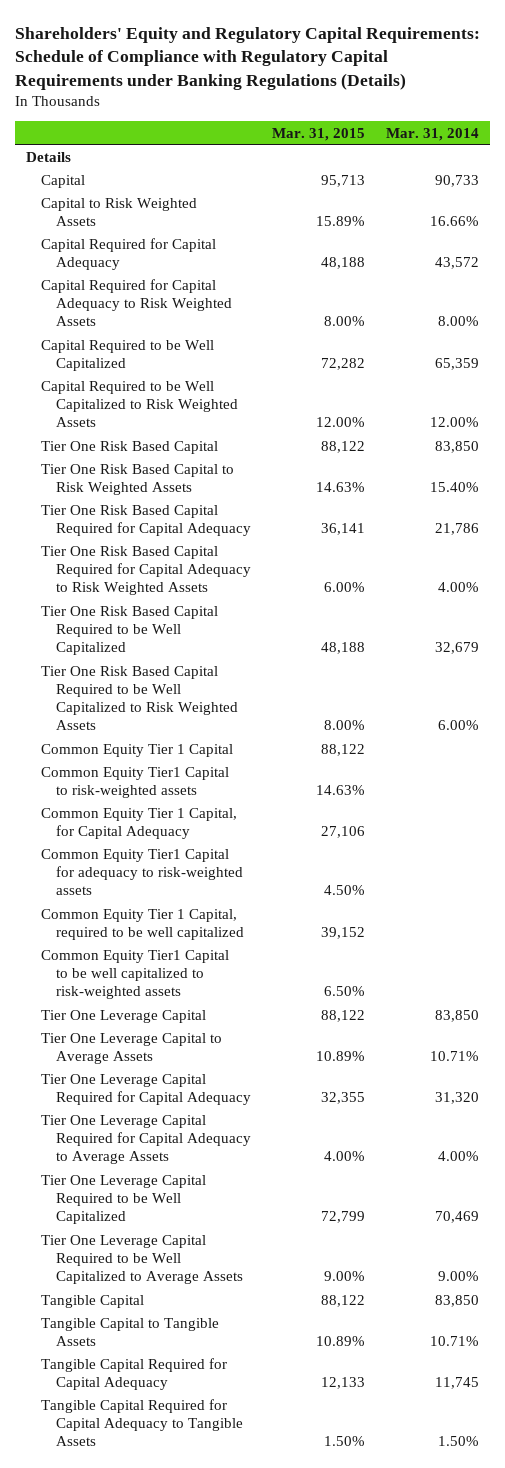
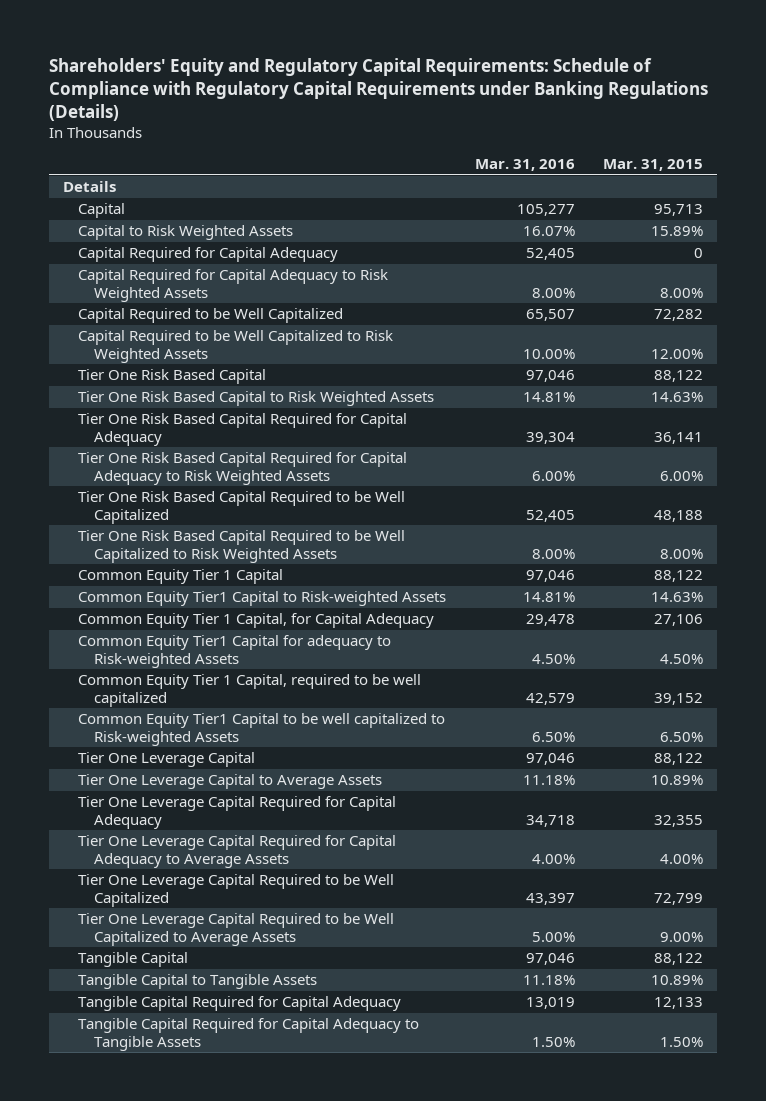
- | Mar. 31, 2015 | Mar. 31, 2014
+ | Mar. 31, 2016 | Mar. 31, 2015
- Capital Required for Capital Adequacy | 48,188 | 43,572
+ Capital Required for Capital Adequacy | 52,405 | 0
- Common Equity Tier1 Capital to risk-weighted assets | 14.63% |
+ Common Equity Tier1 Capital to Risk-weighted Assets | 14.81% | 14.63%
- Common Equity Tier1 Capital for adequacy to risk-weighted assets | 4.50% |
+ Common Equity Tier1 Capital for adequacy to Risk-weighted Assets | 4.50% | 4.50%
- Common Equity Tier1 Capital to be well capitalized to risk-weighted assets | 6.50% |
+ Common Equity Tier1 Capital to be well capitalized to Risk-weighted Assets | 6.50% | 6.50%

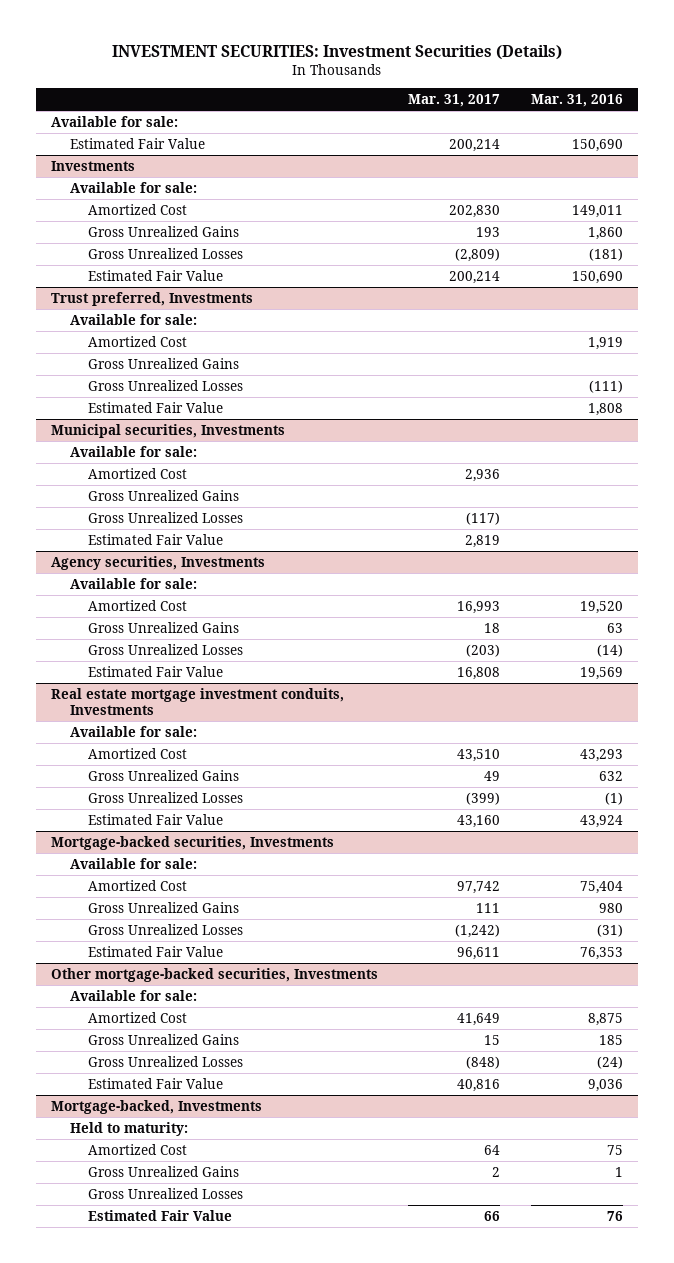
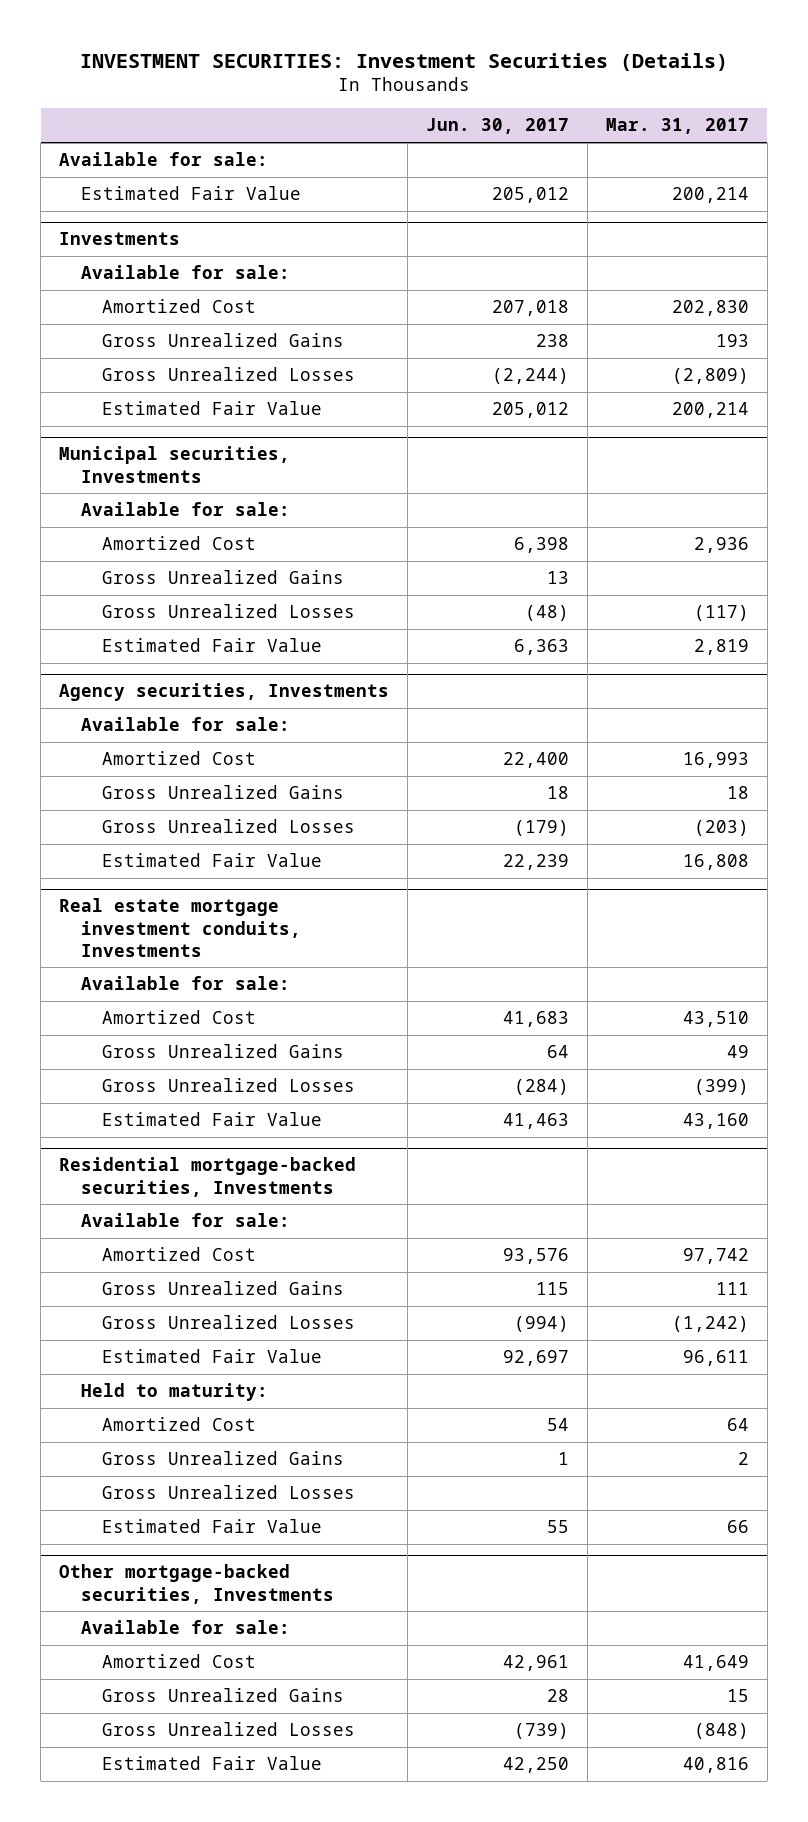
- | Mar. 31, 2017 | Mar. 31, 2016
+ | Jun. 30, 2017 | Mar. 31, 2017
- Trust preferred, Investments
- Available for sale:
- Amortized Cost | | 1,919
- Gross Unrealized Gains
- Gross Unrealized Losses | | (111)
- Estimated Fair Value | | 1,808
- Mortgage-backed securities, Investments
+ Residential mortgage-backed securities, Investments
+ Held to maturity:
+ Amortized Cost | 54 | 64
+ Gross Unrealized Gains | 1 | 2
+ Gross Unrealized Losses
+ Estimated Fair Value | 55 | 66
- Mortgage-backed, Investments
- Held to maturity:
- Amortized Cost | 64 | 75
- Gross Unrealized Gains | 2 | 1
- Gross Unrealized Losses
- Estimated Fair Value | 66 | 76

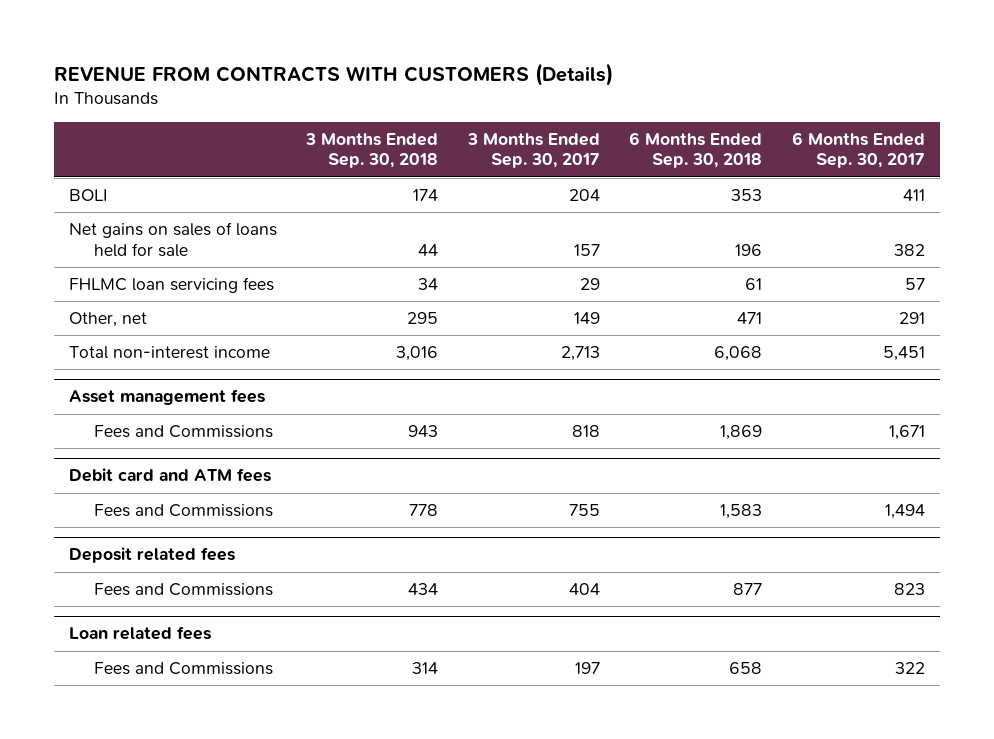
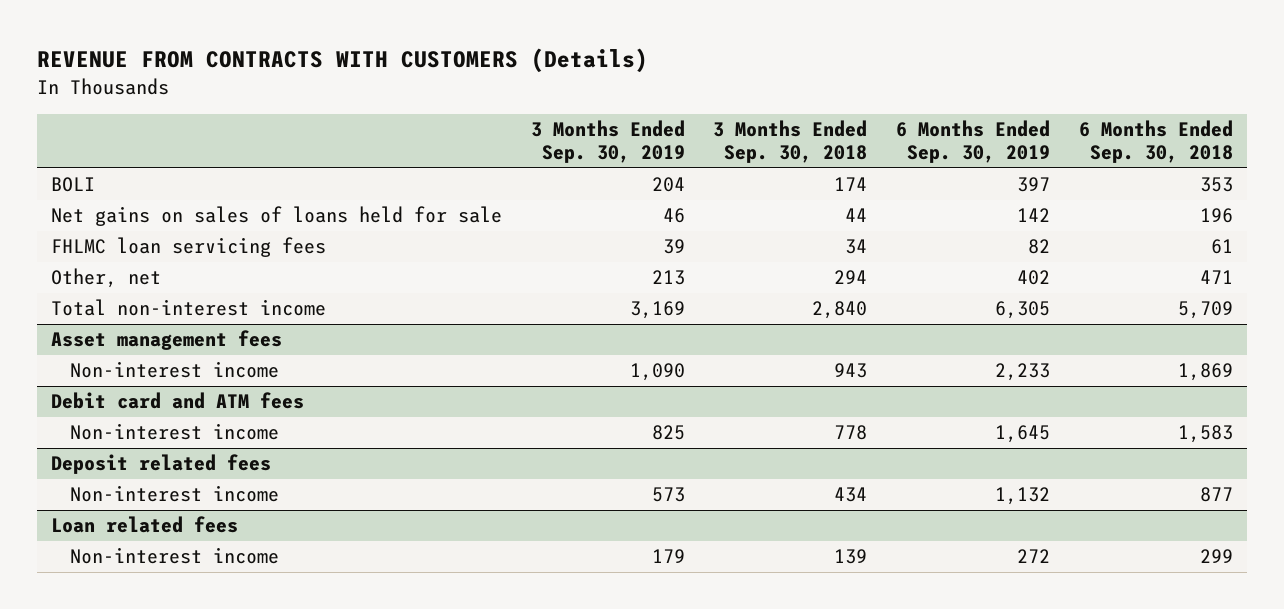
- | 3 Months Ended Sep. 30, 2018 | 3 Months Ended Sep. 30, 2017 | 6 Months Ended Sep. 30, 2018 | 6 Months Ended Sep. 30, 2017
+ | 3 Months Ended Sep. 30, 2019 | 3 Months Ended Sep. 30, 2018 | 6 Months Ended Sep. 30, 2019 | 6 Months Ended Sep. 30, 2018
- Other, net | 295 | 149 | 471 | 291
- Total non-interest income | 3,016 | 2,713 | 6,068 | 5,451
+ Other, net | 213 | 294 | 402 | 471
+ Total non-interest income | 3,169 | 2,840 | 6,305 | 5,709
@ Asset management fees
- Fees and Commissions | 943 | 818 | 1,869 | 1,671
+ Non-interest income | 1,090 | 943 | 2,233 | 1,869
@ Debit card and ATM fees
- Fees and Commissions | 778 | 755 | 1,583 | 1,494
+ Non-interest income | 825 | 778 | 1,645 | 1,583
@ Deposit related fees
- Fees and Commissions | 434 | 404 | 877 | 823
+ Non-interest income | 573 | 434 | 1,132 | 877
@ Loan related fees
- Fees and Commissions | 314 | 197 | 658 | 322
+ Non-interest income | 179 | 139 | 272 | 299

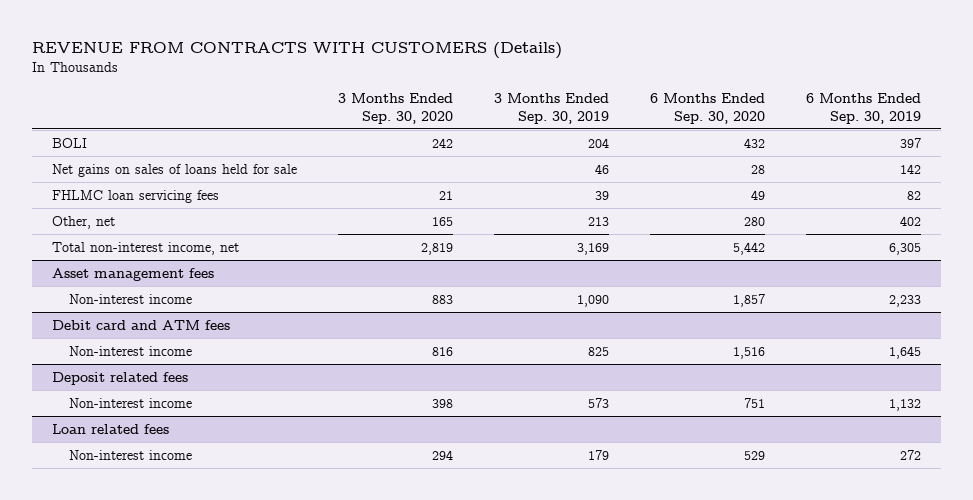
- | 3 Months Ended Sep. 30, 2019 | 3 Months Ended Sep. 30, 2018 | 6 Months Ended Sep. 30, 2019 | 6 Months Ended Sep. 30, 2018
+ | 3 Months Ended Sep. 30, 2020 | 3 Months Ended Sep. 30, 2019 | 6 Months Ended Sep. 30, 2020 | 6 Months Ended Sep. 30, 2019
- Total non-interest income | 3,169 | 2,840 | 6,305 | 5,709
+ Total non-interest income, net | 2,819 | 3,169 | 5,442 | 6,305

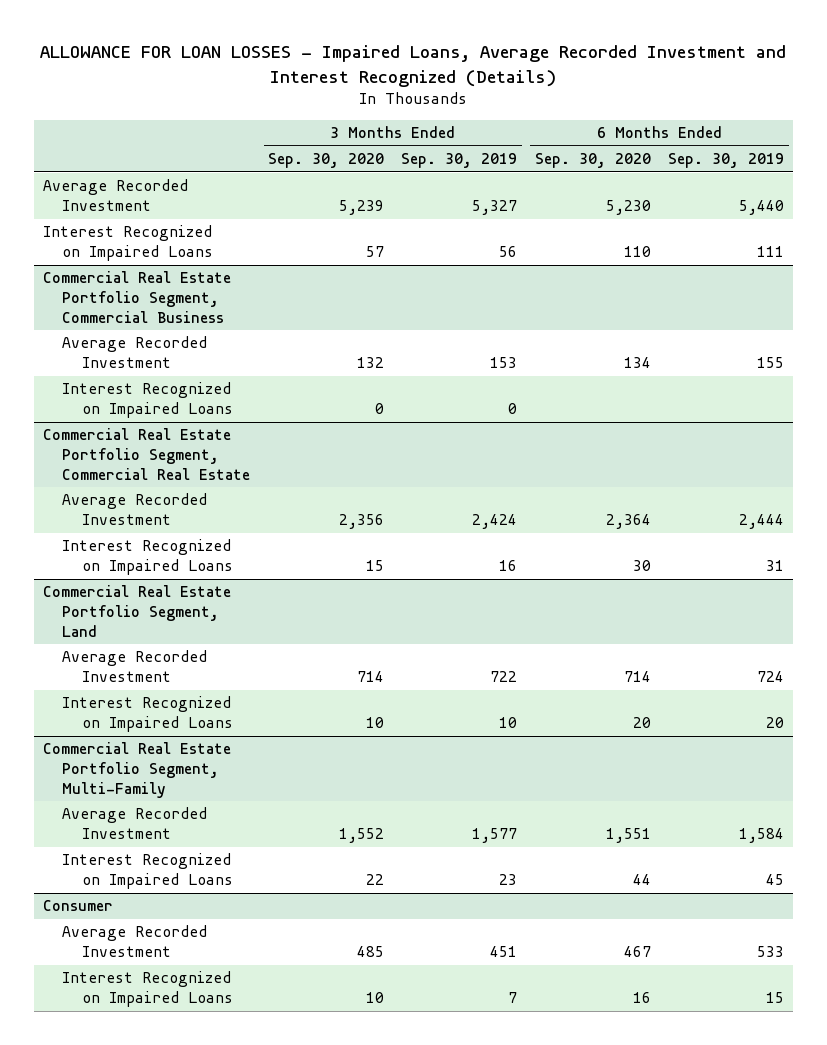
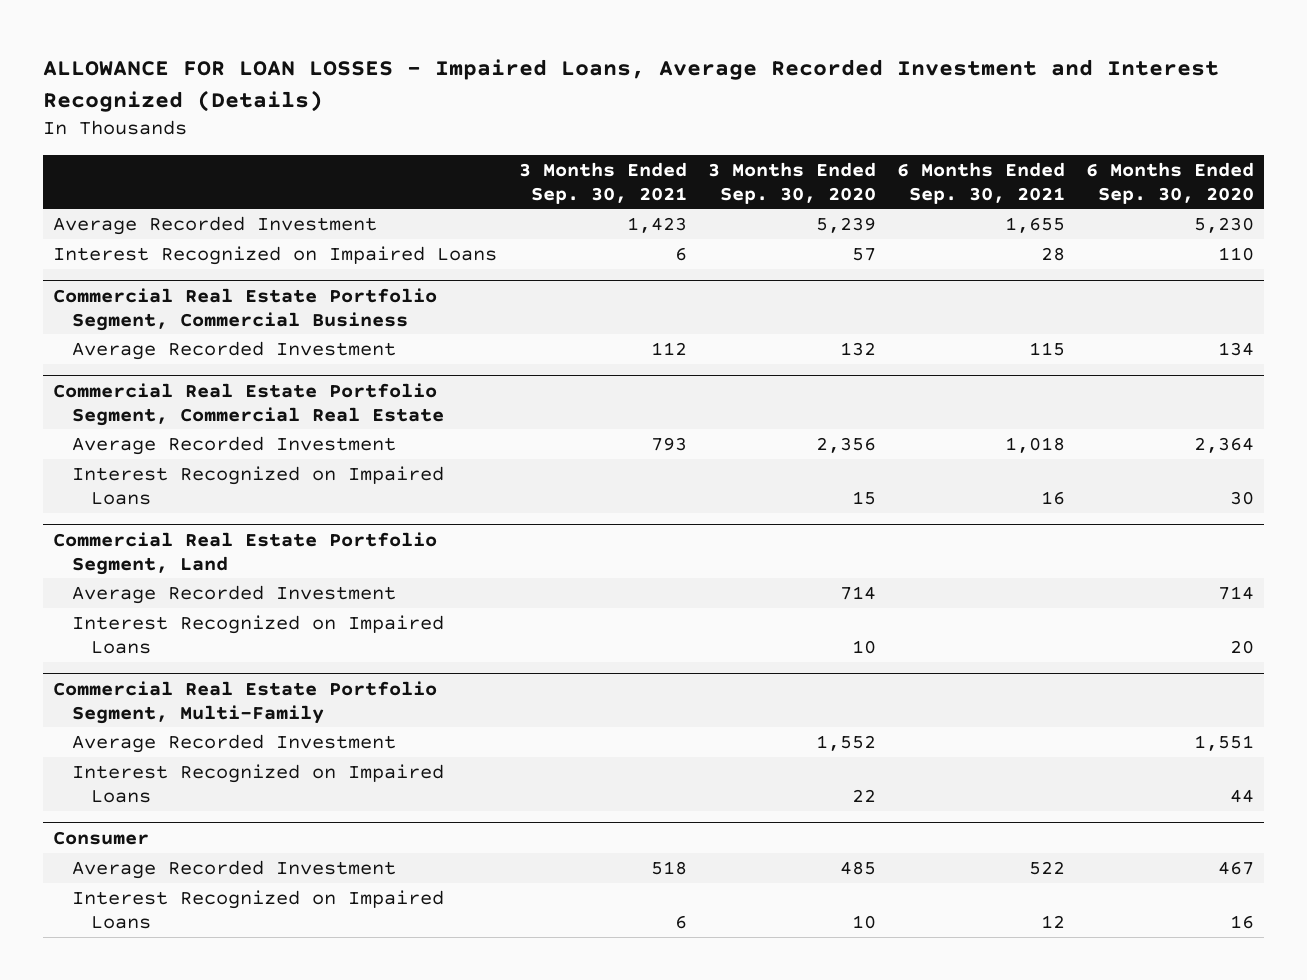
- | 3 Months Ended Sep. 30, 2020 | 3 Months Ended Sep. 30, 2019 | 6 Months Ended Sep. 30, 2020 | 6 Months Ended Sep. 30, 2019
+ | 3 Months Ended Sep. 30, 2021 | 3 Months Ended Sep. 30, 2020 | 6 Months Ended Sep. 30, 2021 | 6 Months Ended Sep. 30, 2020
@ Commercial Real Estate Portfolio Segment, Commercial Business
- Interest Recognized on Impaired Loans | 0 | 0 | |

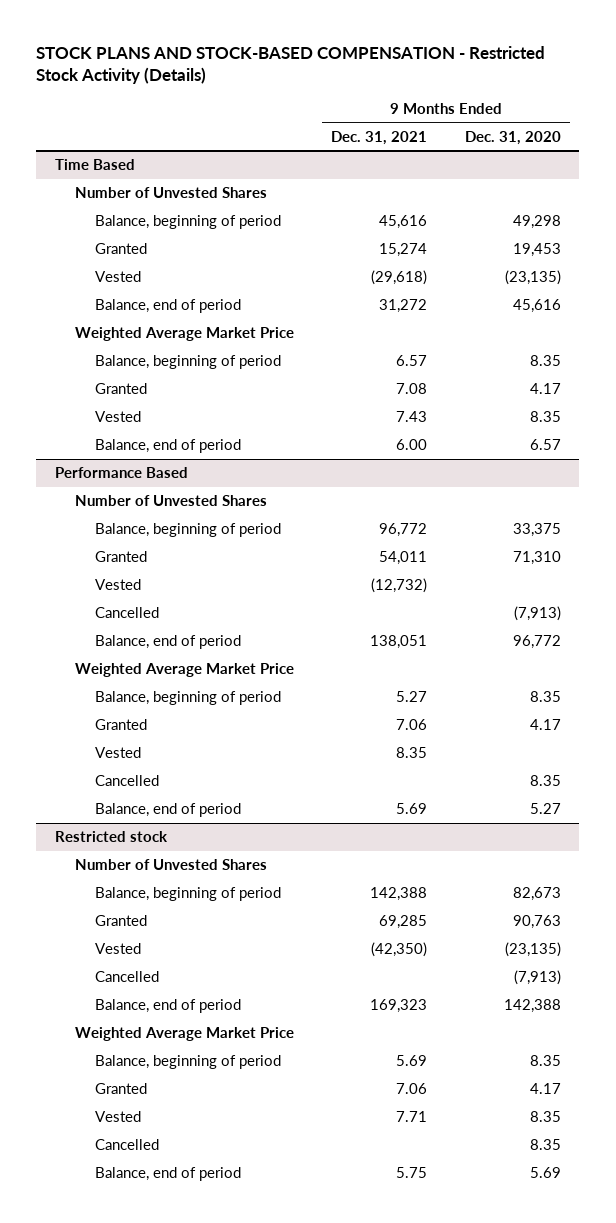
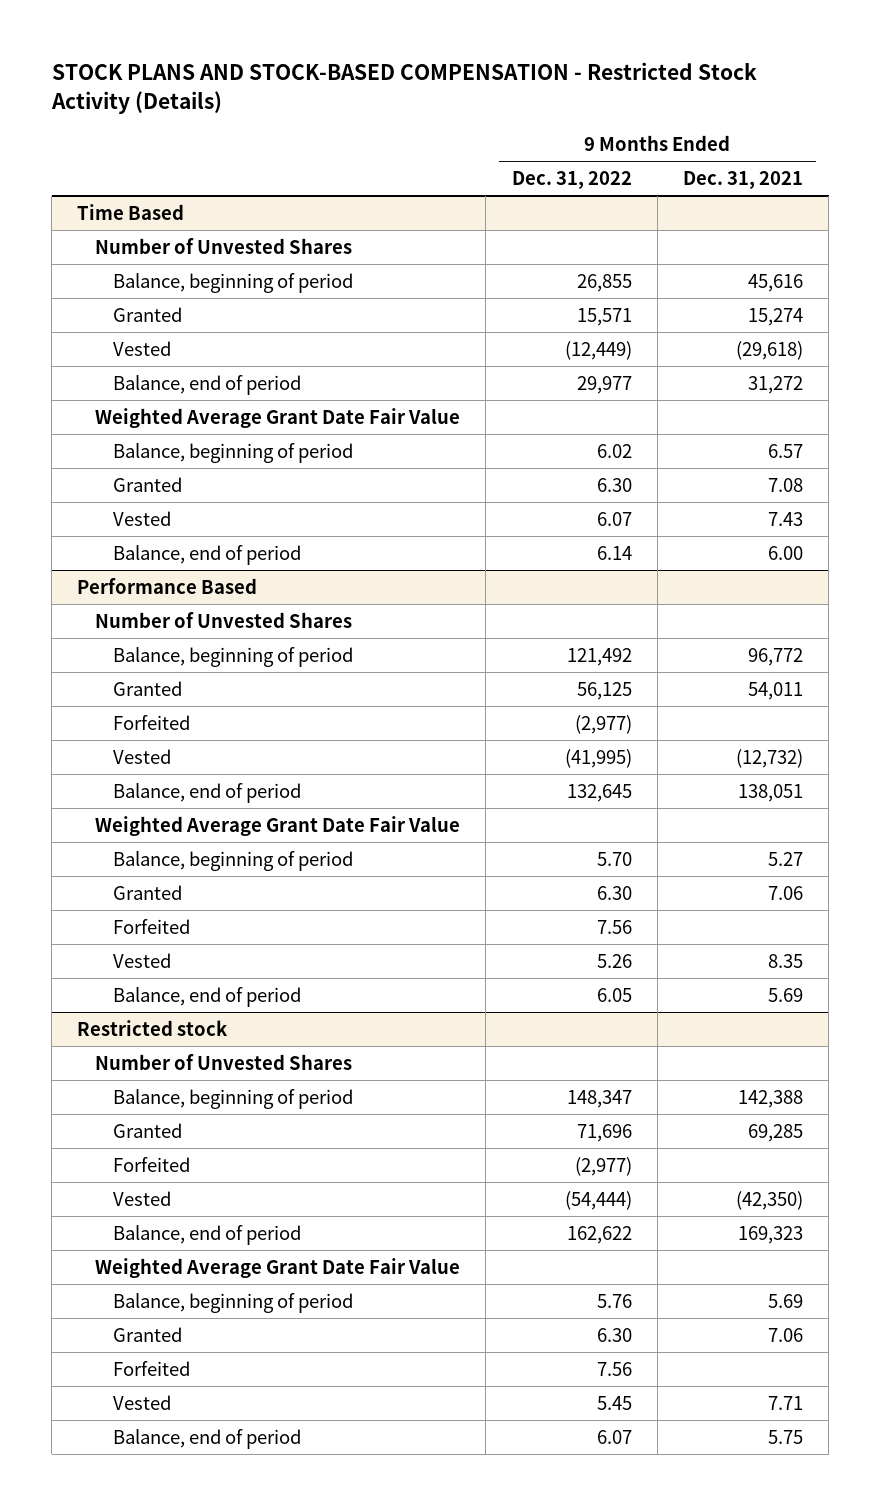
- | 9 Months Ended Dec. 31, 2021 | 9 Months Ended Dec. 31, 2020
+ | 9 Months Ended Dec. 31, 2022 | 9 Months Ended Dec. 31, 2021
@ Time Based
- Weighted Average Market Price
+ Weighted Average Grant Date Fair Value
@ Performance Based
+ Forfeited | (2,977) |
- Cancelled | | (7,913)
- Weighted Average Market Price
+ Weighted Average Grant Date Fair Value
+ Forfeited | 7.56 |
- Cancelled | | 8.35
@ Restricted stock
+ Forfeited | (2,977) |
- Cancelled | | (7,913)
- Weighted Average Market Price
+ Weighted Average Grant Date Fair Value
+ Forfeited | 7.56 |
- Cancelled | | 8.35

